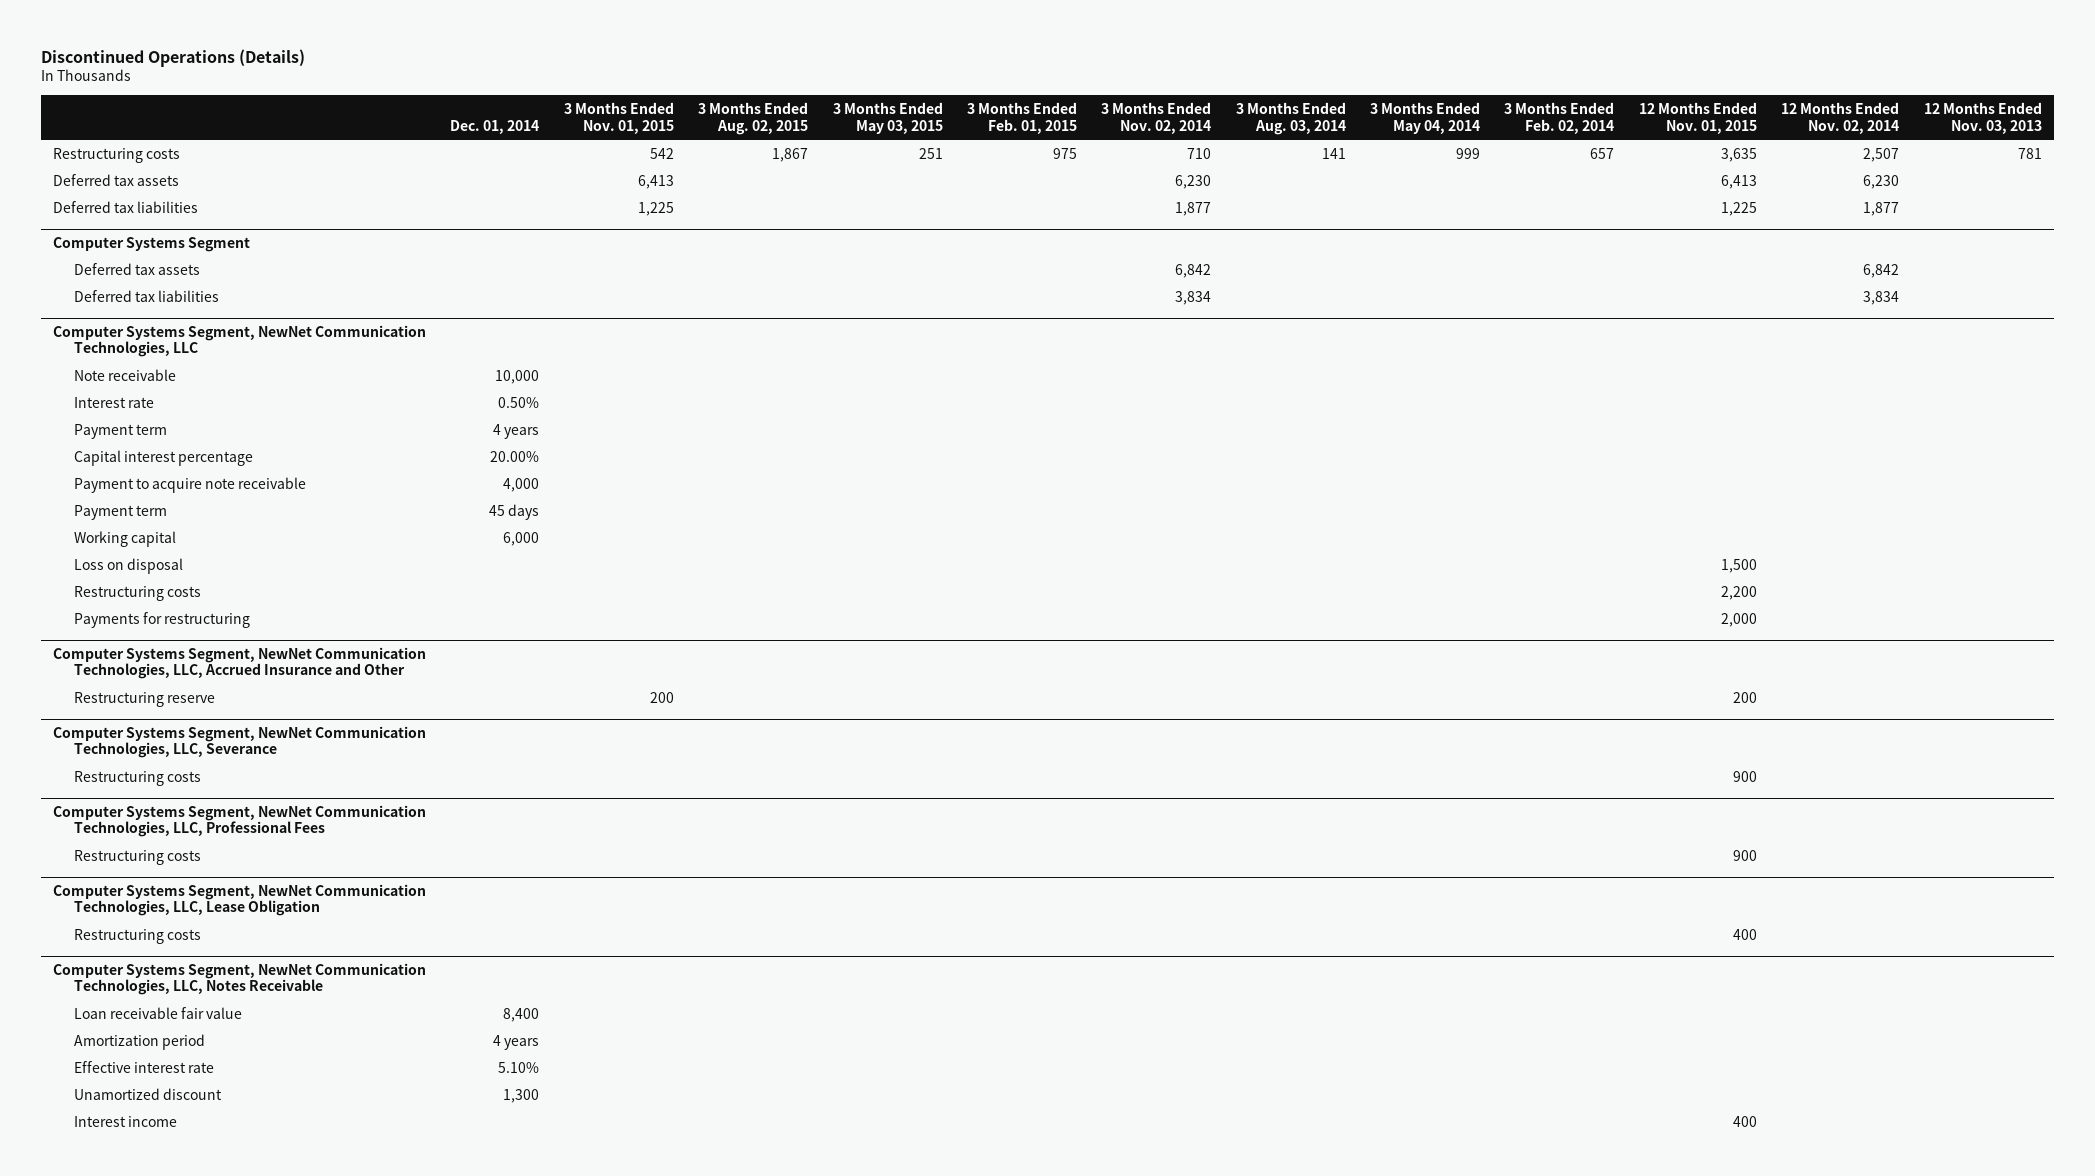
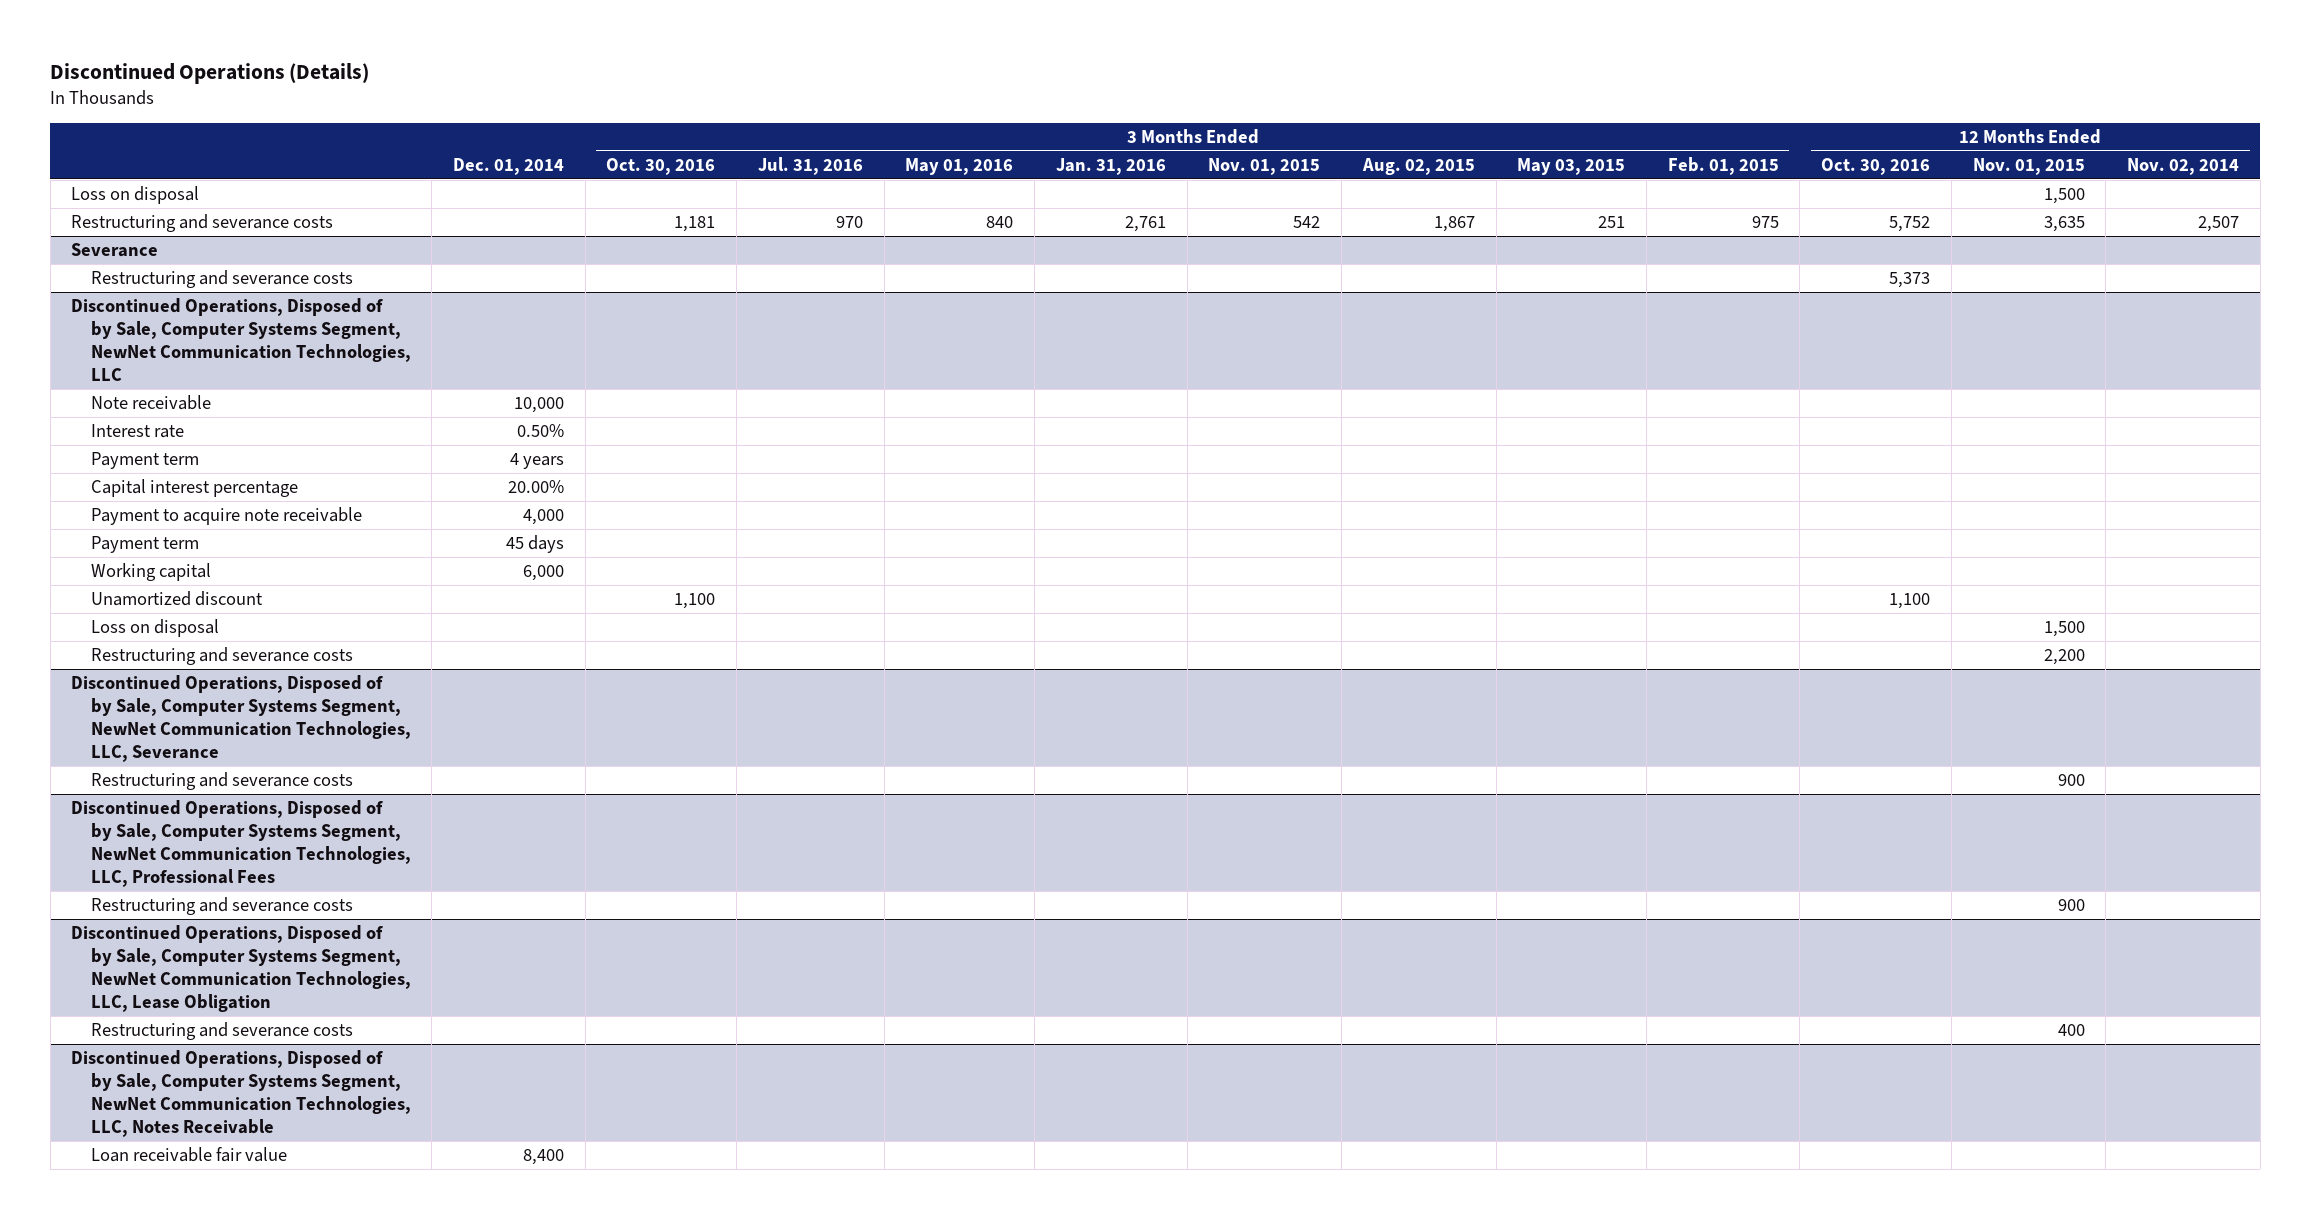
- | Dec. 01, 2014 | 3 Months Ended Nov. 01, 2015 | 3 Months Ended Aug. 02, 2015 | 3 Months Ended May 03, 2015 | 3 Months Ended Feb. 01, 2015 | 3 Months Ended Nov. 02, 2014 | 3 Months Ended Aug. 03, 2014 | 3 Months Ended May 04, 2014 | 3 Months Ended Feb. 02, 2014 | 12 Months Ended Nov. 01, 2015 | 12 Months Ended Nov. 02, 2014 | 12 Months Ended Nov. 03, 2013
+ | Dec. 01, 2014 | 3 Months Ended Oct. 30, 2016 | 3 Months Ended Jul. 31, 2016 | 3 Months Ended May 01, 2016 | 3 Months Ended Jan. 31, 2016 | 3 Months Ended Nov. 01, 2015 | 3 Months Ended Aug. 02, 2015 | 3 Months Ended May 03, 2015 | 3 Months Ended Feb. 01, 2015 | 12 Months Ended Oct. 30, 2016 | 12 Months Ended Nov. 01, 2015 | 12 Months Ended Nov. 02, 2014
- Restructuring costs | | 542 | 1,867 | 251 | 975 | 710 | 141 | 999 | 657 | 3,635 | 2,507 | 781
- Deferred tax assets | | 6,413 | | | | 6,230 | | | | 6,413 | 6,230 |
- Deferred tax liabilities | | 1,225 | | | | 1,877 | | | | 1,225 | 1,877 |
- Computer Systems Segment
- Deferred tax assets | | | | | | 6,842 | | | | | 6,842 |
- Deferred tax liabilities | | | | | | 3,834 | | | | | 3,834 |
- Computer Systems Segment, NewNet Communication Technologies, LLC
+ Loss on disposal | | | | | | | | | | | 1,500 |
+ Restructuring and severance costs | | 1,181 | 970 | 840 | 2,761 | 542 | 1,867 | 251 | 975 | 5,752 | 3,635 | 2,507
+ Severance
+ Restructuring and severance costs | | | | | | | | | | 5,373 | |
+ Discontinued Operations, Disposed of by Sale, Computer Systems Segment, NewNet Communication Technologies, LLC
+ Unamortized discount | | 1,100 | | | | | | | | 1,100 | |
- Restructuring costs | | | | | | | | | | 2,200 | |
- Payments for restructuring | | | | | | | | | | 2,000 | |
- Computer Systems Segment, NewNet Communication Technologies, LLC, Accrued Insurance and Other
- Restructuring reserve | | 200 | | | | | | | | 200 | |
- Computer Systems Segment, NewNet Communication Technologies, LLC, Severance
- Restructuring costs | | | | | | | | | | 900 | |
- Computer Systems Segment, NewNet Communication Technologies, LLC, Professional Fees
- Restructuring costs | | | | | | | | | | 900 | |
- Computer Systems Segment, NewNet Communication Technologies, LLC, Lease Obligation
- Restructuring costs | | | | | | | | | | 400 | |
- Computer Systems Segment, NewNet Communication Technologies, LLC, Notes Receivable
+ Restructuring and severance costs | | | | | | | | | | | 2,200 |
+ Discontinued Operations, Disposed of by Sale, Computer Systems Segment, NewNet Communication Technologies, LLC, Severance
+ Restructuring and severance costs | | | | | | | | | | | 900 |
+ Discontinued Operations, Disposed of by Sale, Computer Systems Segment, NewNet Communication Technologies, LLC, Professional Fees
+ Restructuring and severance costs | | | | | | | | | | | 900 |
+ Discontinued Operations, Disposed of by Sale, Computer Systems Segment, NewNet Communication Technologies, LLC, Lease Obligation
+ Restructuring and severance costs | | | | | | | | | | | 400 |
+ Discontinued Operations, Disposed of by Sale, Computer Systems Segment, NewNet Communication Technologies, LLC, Notes Receivable
- Amortization period | 4 years | | | | | | | | | | |
- Effective interest rate | 5.10% | | | | | | | | | | |
- Unamortized discount | 1,300 | | | | | | | | | | |
- Interest income | | | | | | | | | | 400 | |

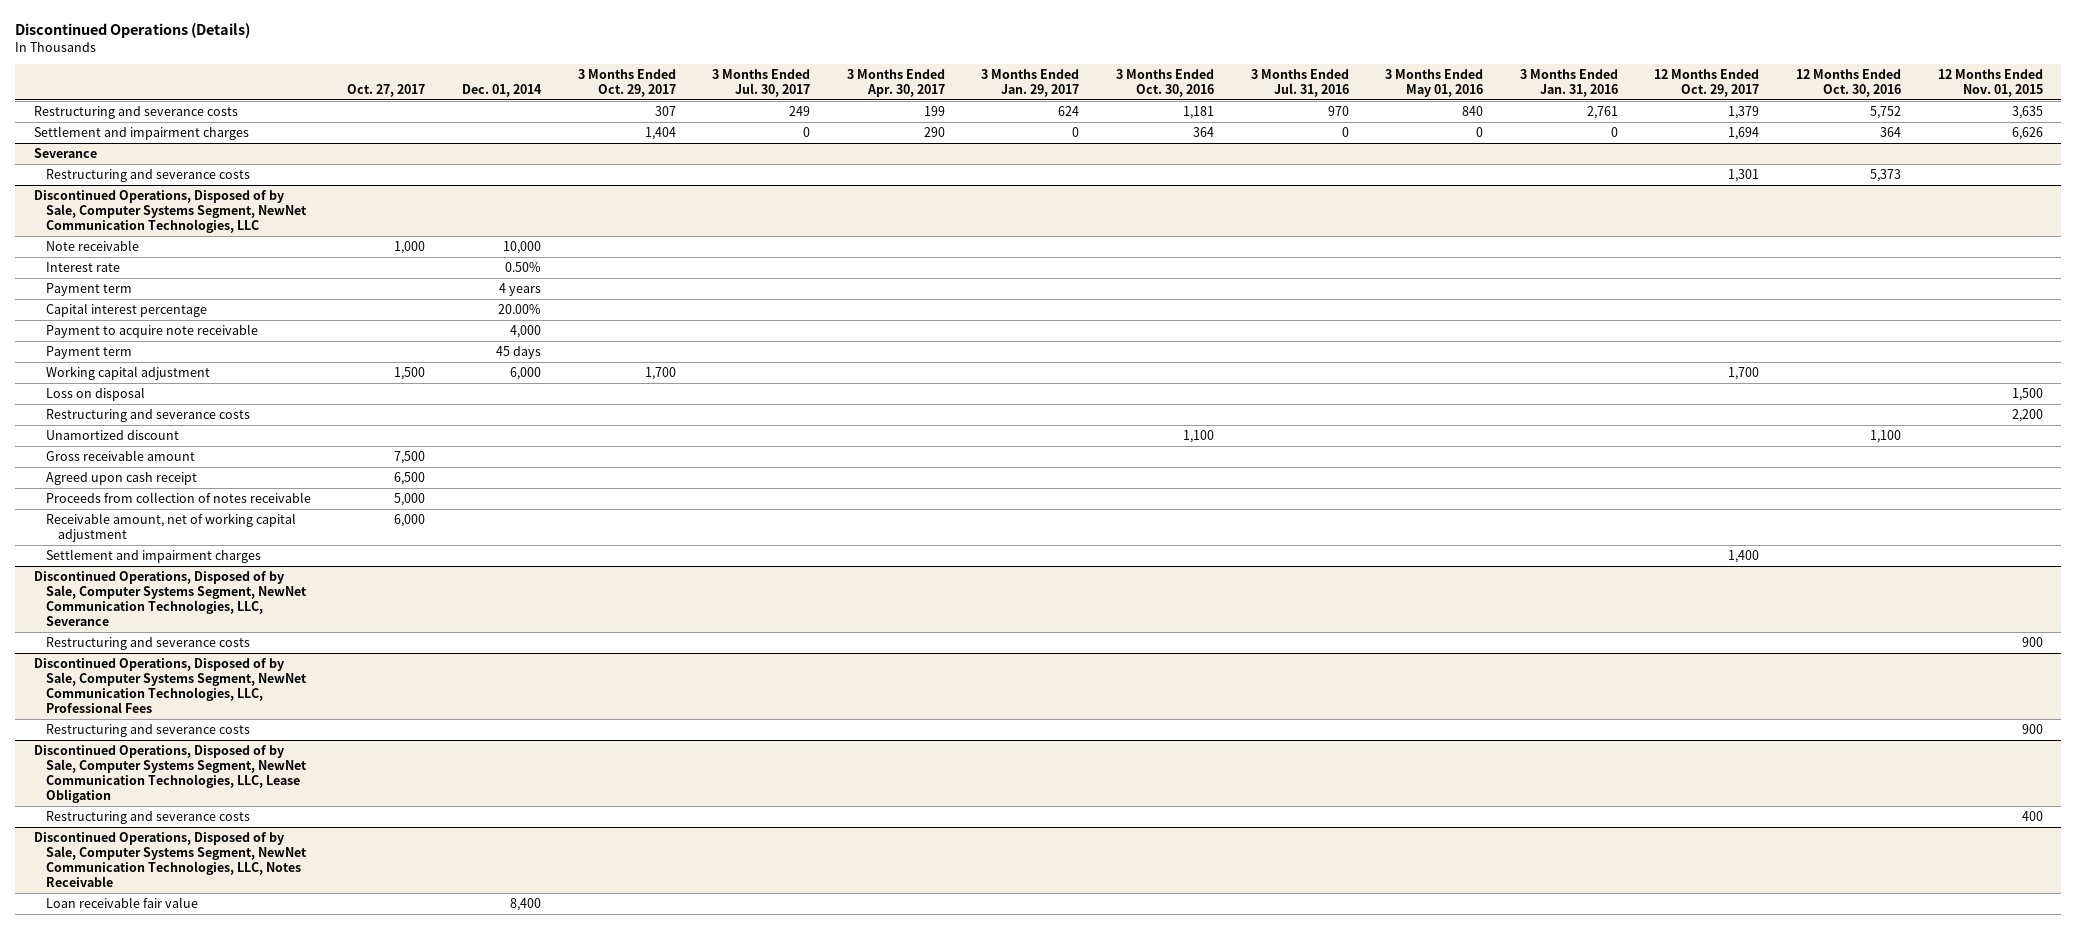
- | Dec. 01, 2014 | 3 Months Ended Oct. 30, 2016 | 3 Months Ended Jul. 31, 2016 | 3 Months Ended May 01, 2016 | 3 Months Ended Jan. 31, 2016 | 3 Months Ended Nov. 01, 2015 | 3 Months Ended Aug. 02, 2015 | 3 Months Ended May 03, 2015 | 3 Months Ended Feb. 01, 2015 | 12 Months Ended Oct. 30, 2016 | 12 Months Ended Nov. 01, 2015 | 12 Months Ended Nov. 02, 2014
+ | Oct. 27, 2017 | Dec. 01, 2014 | 3 Months Ended Oct. 29, 2017 | 3 Months Ended Jul. 30, 2017 | 3 Months Ended Apr. 30, 2017 | 3 Months Ended Jan. 29, 2017 | 3 Months Ended Oct. 30, 2016 | 3 Months Ended Jul. 31, 2016 | 3 Months Ended May 01, 2016 | 3 Months Ended Jan. 31, 2016 | 12 Months Ended Oct. 29, 2017 | 12 Months Ended Oct. 30, 2016 | 12 Months Ended Nov. 01, 2015
- Loss on disposal | | | | | | | | | | | 1,500 |
+ Settlement and impairment charges | | | 1,404 | 0 | 290 | 0 | 364 | 0 | 0 | 0 | 1,694 | 364 | 6,626
@ Discontinued Operations, Disposed of by Sale, Computer Systems Segment, NewNet Communication Technologies, LLC
- Working capital | 6,000 | | | | | | | | | | |
+ Working capital adjustment | 1,500 | 6,000 | 1,700 | | | | | | | | 1,700 | |
moved down: Unamortized discount | | | | | | | 1,100 | | | | | 1,100 |
+ Gross receivable amount | 7,500 | | | | | | | | | | | |
+ Agreed upon cash receipt | 6,500 | | | | | | | | | | | |
+ Proceeds from collection of notes receivable | 5,000 | | | | | | | | | | | |
+ Receivable amount, net of working capital adjustment | 6,000 | | | | | | | | | | | |
+ Settlement and impairment charges | | | | | | | | | | | 1,400 | |

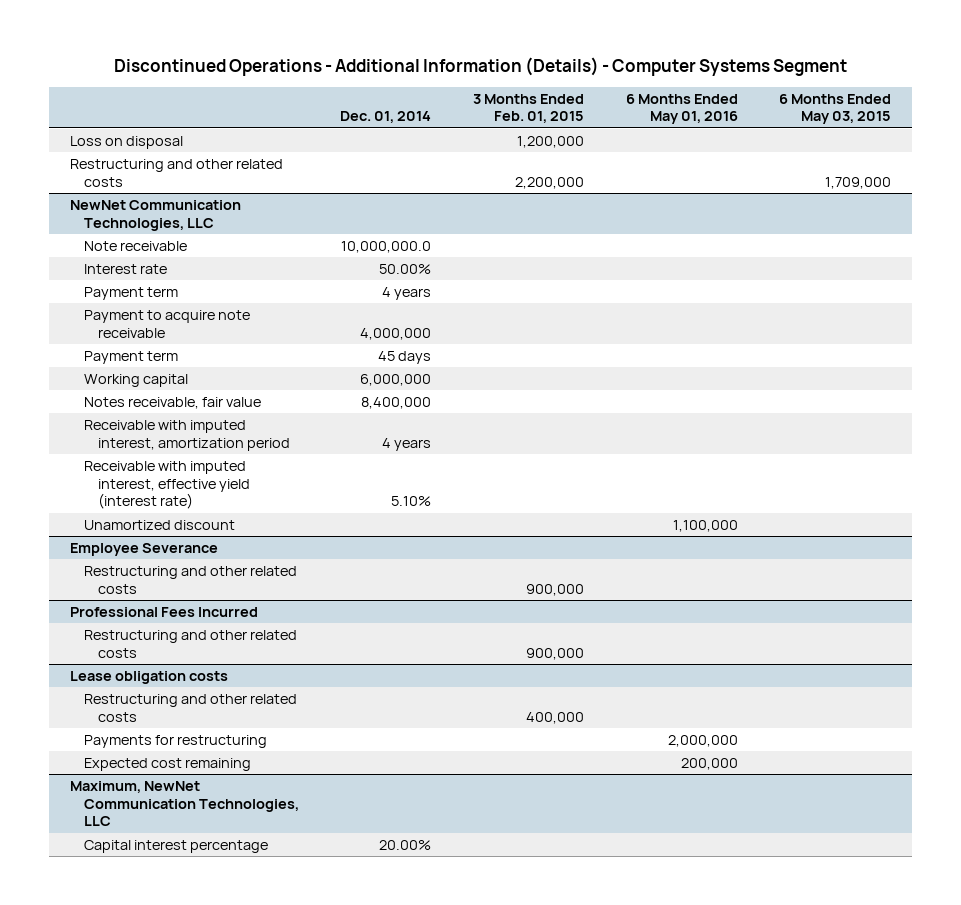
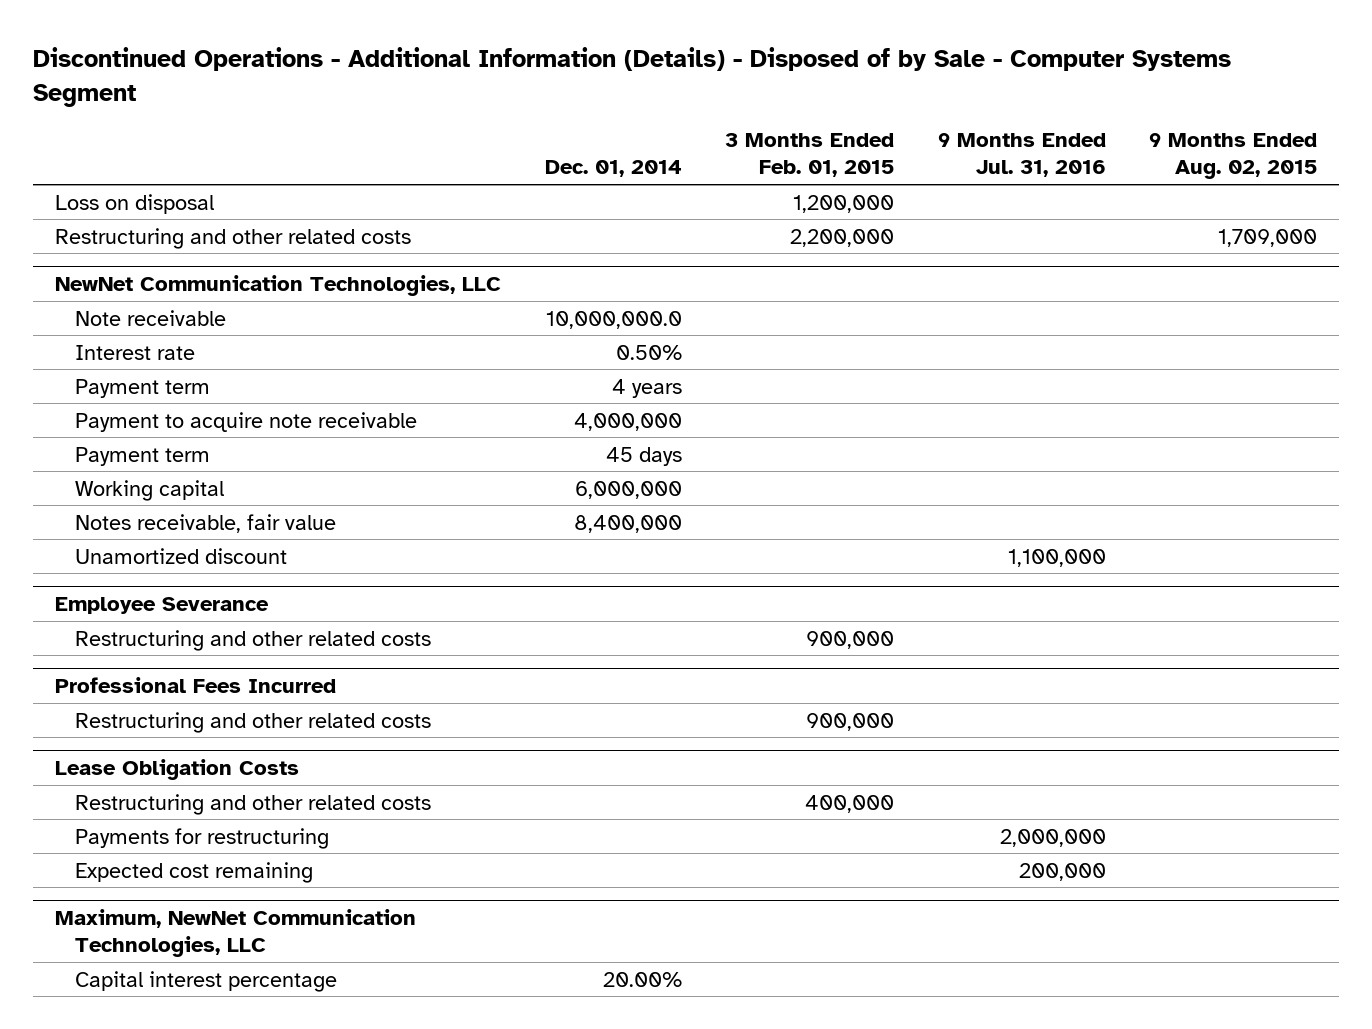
- Discontinued Operations - Additional Information (Details) - Computer Systems Segment
+ Discontinued Operations - Additional Information (Details) - Disposed of by Sale - Computer Systems Segment
- | Dec. 01, 2014 | 3 Months Ended Feb. 01, 2015 | 6 Months Ended May 01, 2016 | 6 Months Ended May 03, 2015
+ | Dec. 01, 2014 | 3 Months Ended Feb. 01, 2015 | 9 Months Ended Jul. 31, 2016 | 9 Months Ended Aug. 02, 2015
@ NewNet Communication Technologies, LLC
- Interest rate | 50.00% | | |
+ Interest rate | 0.50% | | |
- Receivable with imputed interest, amortization period | 4 years | | |
- Receivable with imputed interest, effective yield (interest rate) | 5.10% | | |
- Lease obligation costs
+ Lease Obligation Costs

